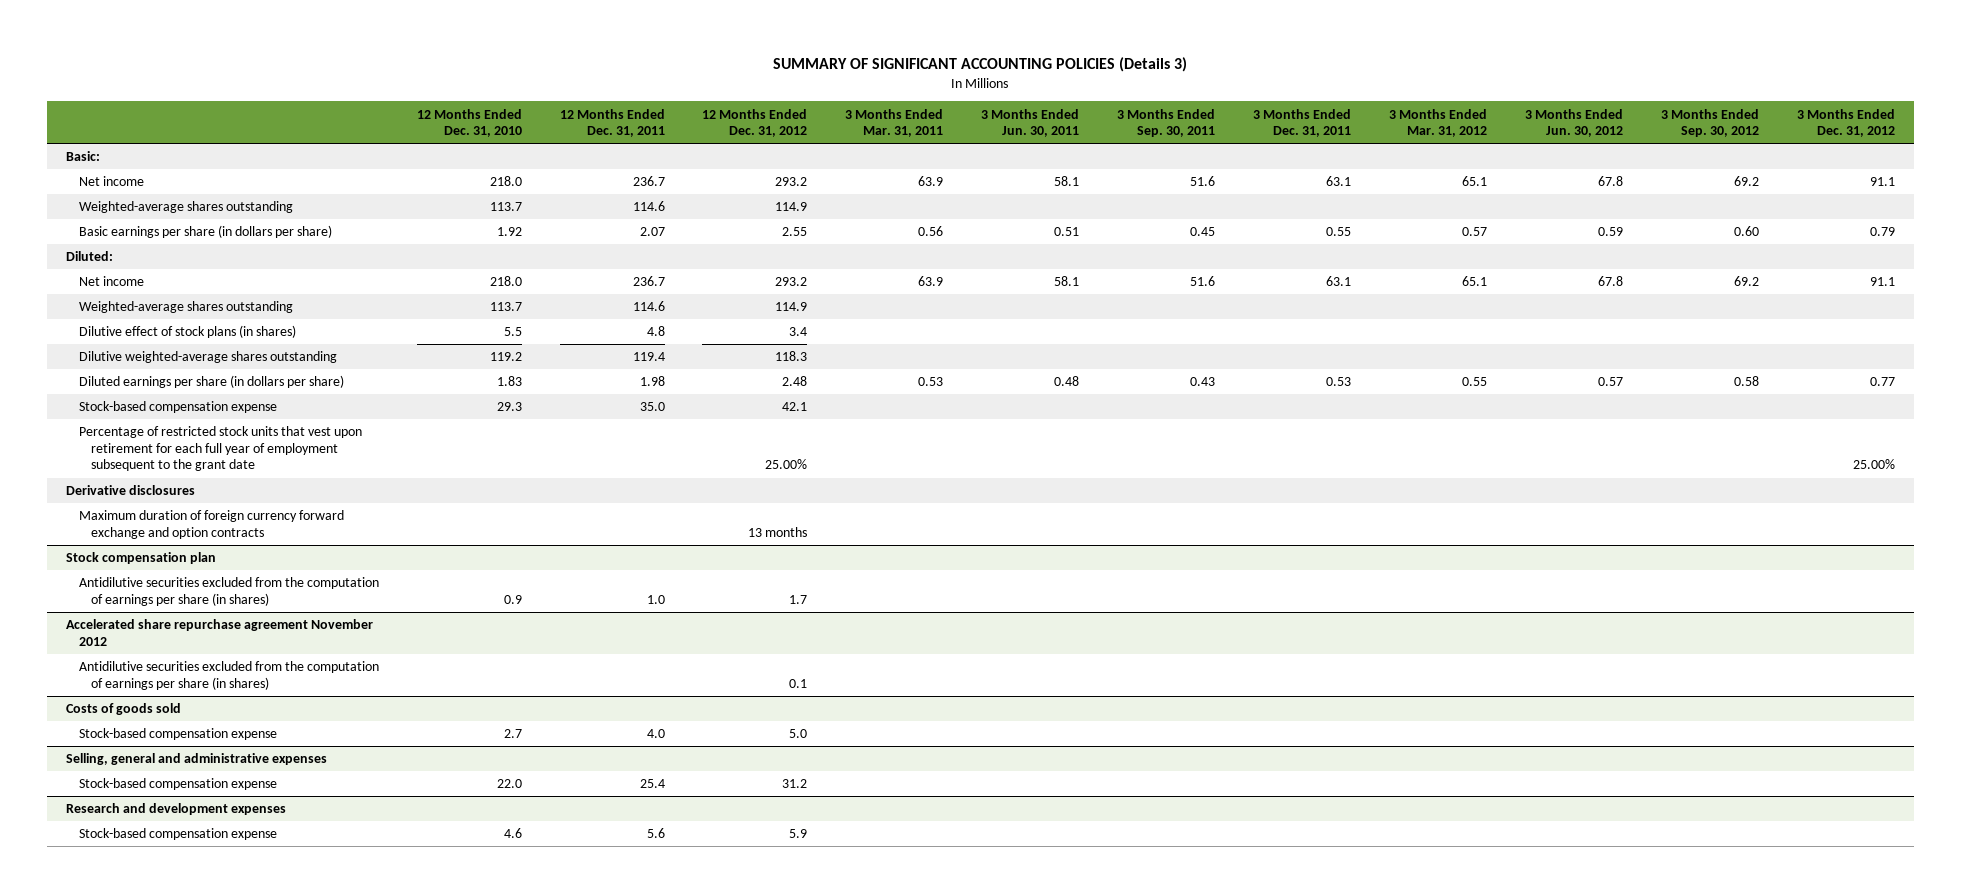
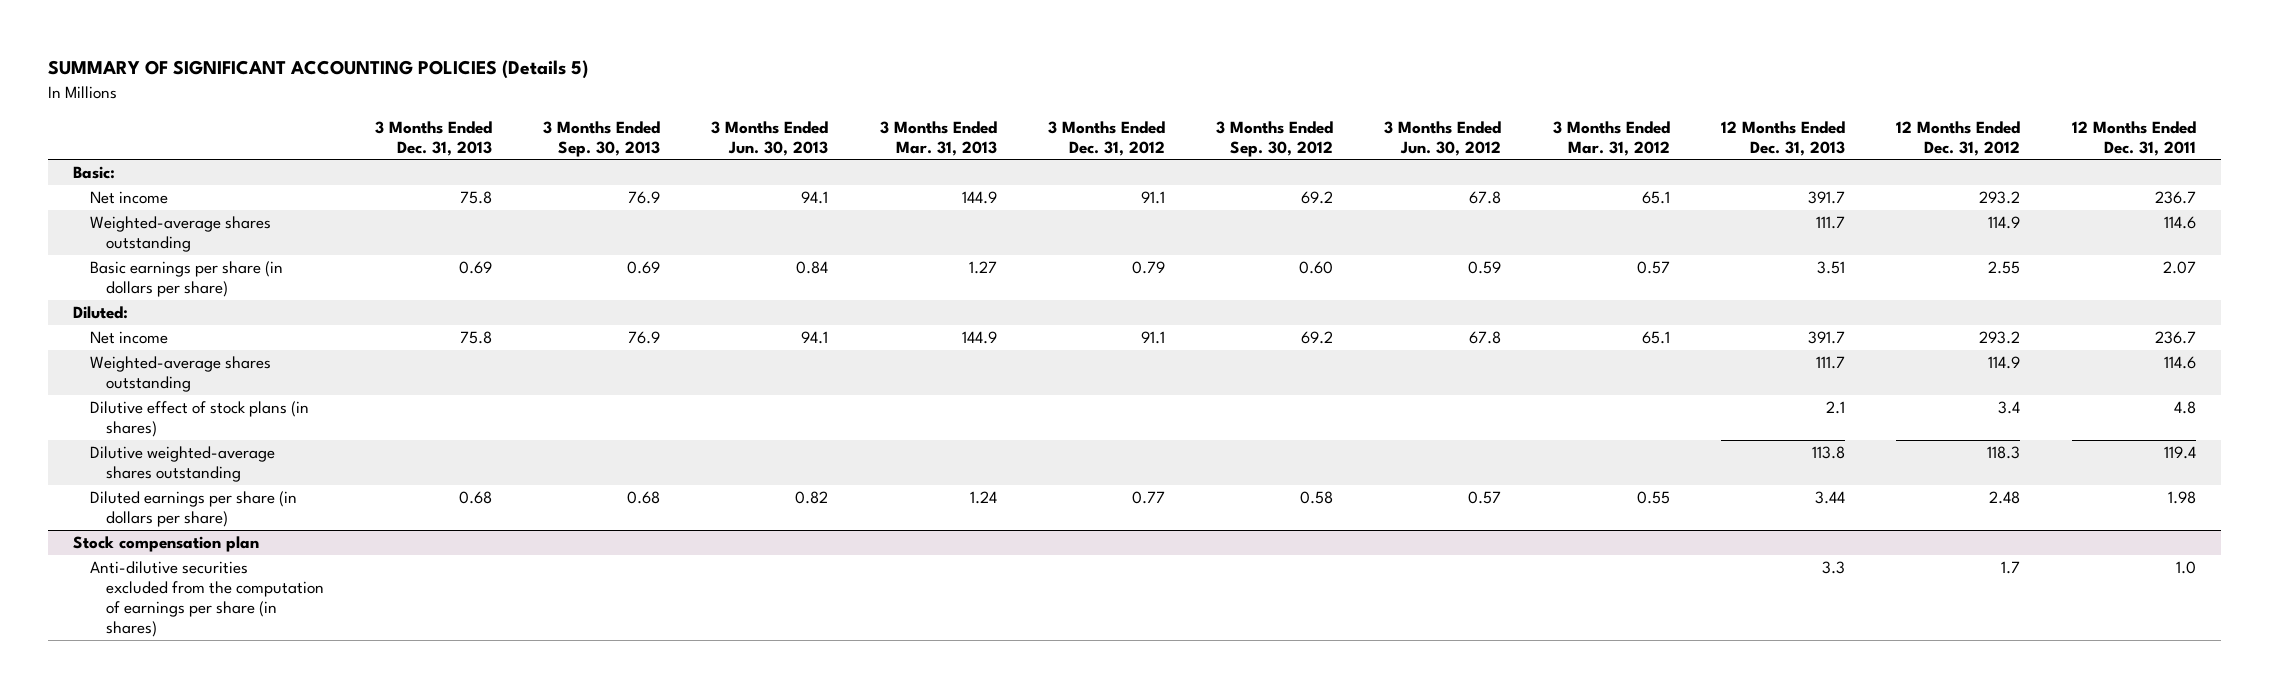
- SUMMARY OF SIGNIFICANT ACCOUNTING POLICIES (Details 3)
+ SUMMARY OF SIGNIFICANT ACCOUNTING POLICIES (Details 5)
- | 12 Months Ended Dec. 31, 2010 | 12 Months Ended Dec. 31, 2011 | 12 Months Ended Dec. 31, 2012 | 3 Months Ended Mar. 31, 2011 | 3 Months Ended Jun. 30, 2011 | 3 Months Ended Sep. 30, 2011 | 3 Months Ended Dec. 31, 2011 | 3 Months Ended Mar. 31, 2012 | 3 Months Ended Jun. 30, 2012 | 3 Months Ended Sep. 30, 2012 | 3 Months Ended Dec. 31, 2012
+ | 3 Months Ended Dec. 31, 2013 | 3 Months Ended Sep. 30, 2013 | 3 Months Ended Jun. 30, 2013 | 3 Months Ended Mar. 31, 2013 | 3 Months Ended Dec. 31, 2012 | 3 Months Ended Sep. 30, 2012 | 3 Months Ended Jun. 30, 2012 | 3 Months Ended Mar. 31, 2012 | 12 Months Ended Dec. 31, 2013 | 12 Months Ended Dec. 31, 2012 | 12 Months Ended Dec. 31, 2011
- Stock-based compensation expense | 29.3 | 35.0 | 42.1 | | | | | | | |
- Percentage of restricted stock units that vest upon retirement for each full year of employment subsequent to the grant date | | | 25.00% | | | | | | | | 25.00%
- Derivative disclosures
- Maximum duration of foreign currency forward exchange and option contracts | | | 13 months | | | | | | | |
@ Stock compensation plan
- Antidilutive securities excluded from the computation of earnings per share (in shares) | 0.9 | 1.0 | 1.7 | | | | | | | |
- Accelerated share repurchase agreement November 2012
- Antidilutive securities excluded from the computation of earnings per share (in shares) | | | 0.1 | | | | | | | |
- Costs of goods sold
- Stock-based compensation expense | 2.7 | 4.0 | 5.0 | | | | | | | |
- Selling, general and administrative expenses
- Stock-based compensation expense | 22.0 | 25.4 | 31.2 | | | | | | | |
- Research and development expenses
- Stock-based compensation expense | 4.6 | 5.6 | 5.9 | | | | | | | |
@ Stock compensation plan
+ Anti-dilutive securities excluded from the computation of earnings per share (in shares) | | | | | | | | | 3.3 | 1.7 | 1.0

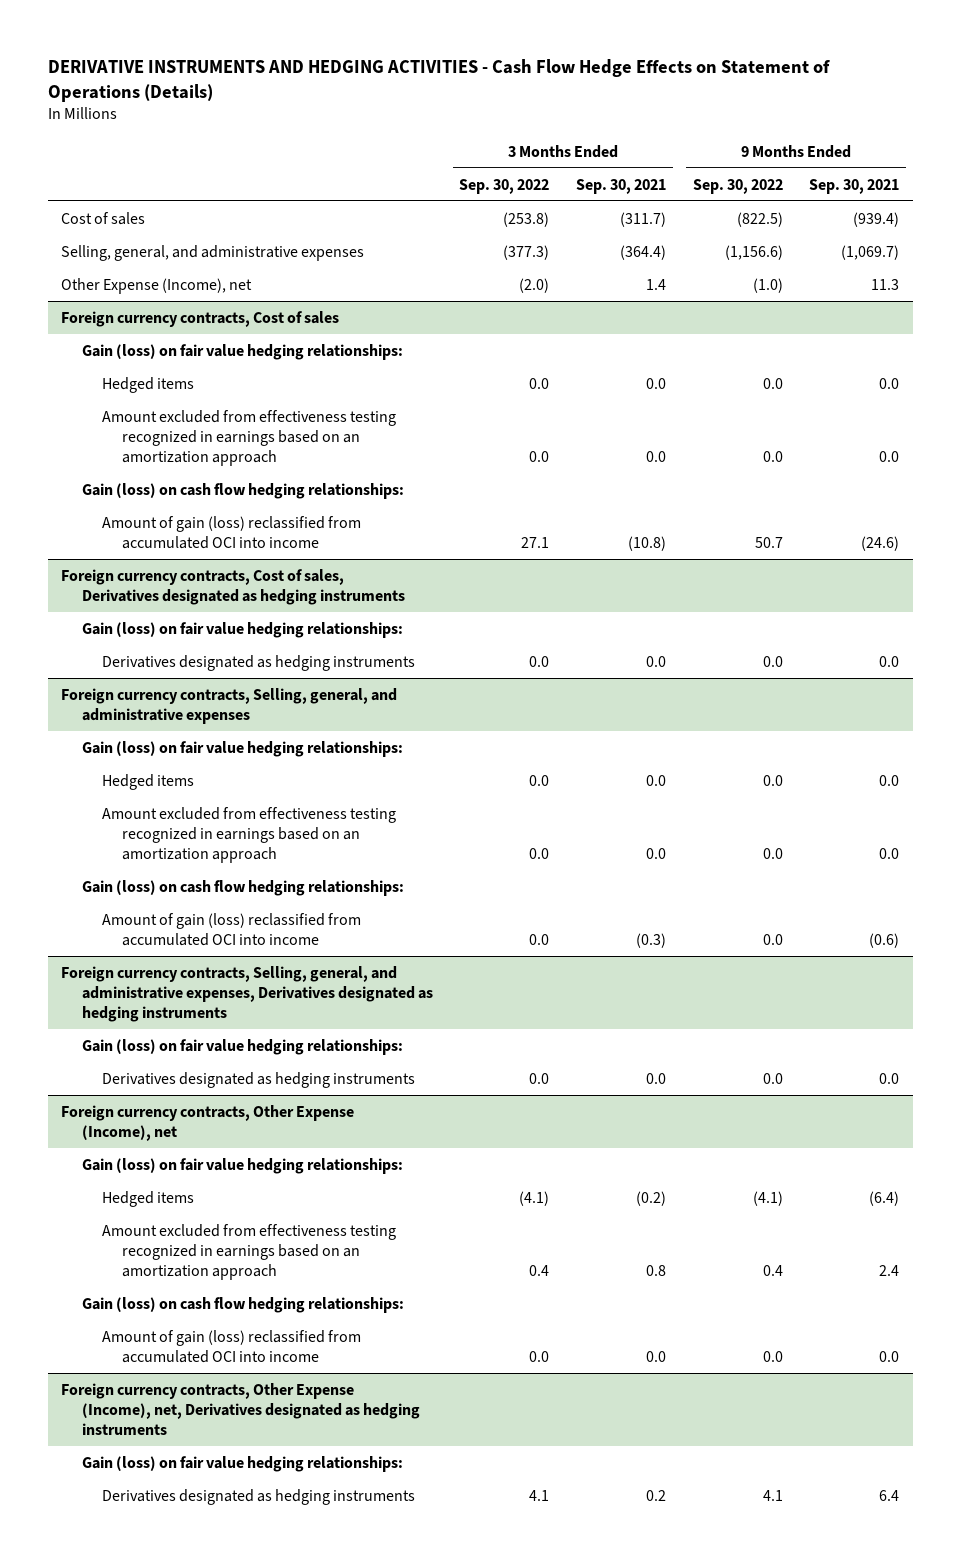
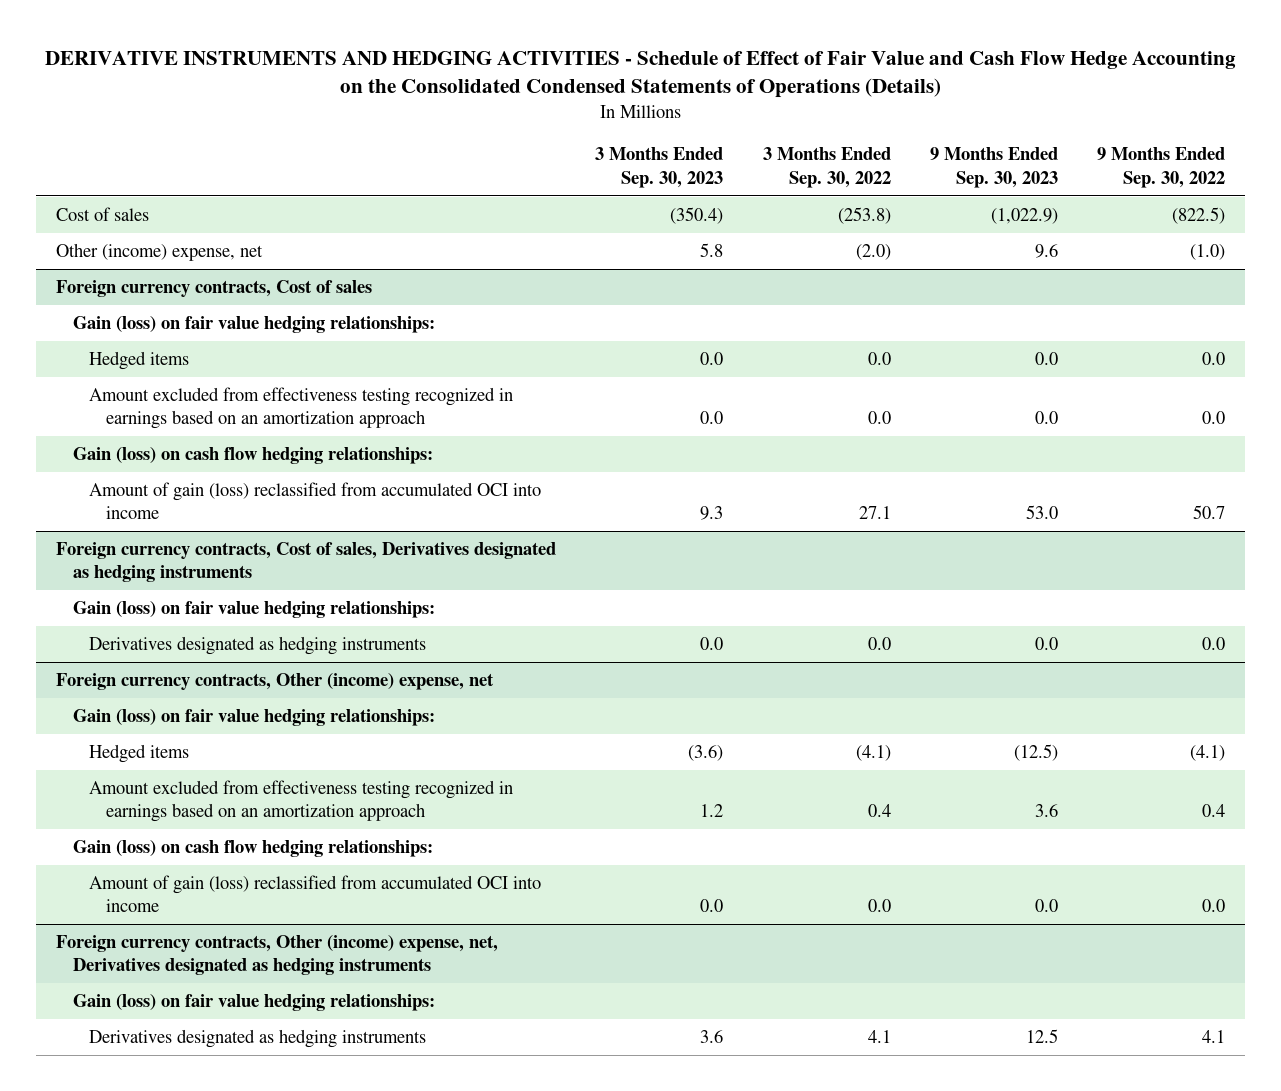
- DERIVATIVE INSTRUMENTS AND HEDGING ACTIVITIES - Cash Flow Hedge Effects on Statement of Operations (Details)
+ DERIVATIVE INSTRUMENTS AND HEDGING ACTIVITIES - Schedule of Effect of Fair Value and Cash Flow Hedge Accounting on the Consolidated Condensed Statements of Operations (Details)
- | 3 Months Ended Sep. 30, 2022 | 3 Months Ended Sep. 30, 2021 | 9 Months Ended Sep. 30, 2022 | 9 Months Ended Sep. 30, 2021
+ | 3 Months Ended Sep. 30, 2023 | 3 Months Ended Sep. 30, 2022 | 9 Months Ended Sep. 30, 2023 | 9 Months Ended Sep. 30, 2022
- Selling, general, and administrative expenses | (377.3) | (364.4) | (1,156.6) | (1,069.7)
- Other Expense (Income), net | (2.0) | 1.4 | (1.0) | 11.3
+ Other (income) expense, net | 5.8 | (2.0) | 9.6 | (1.0)
- Foreign currency contracts, Selling, general, and administrative expenses
- Gain (loss) on fair value hedging relationships:
- Hedged items | 0.0 | 0.0 | 0.0 | 0.0
- Amount excluded from effectiveness testing recognized in earnings based on an amortization approach | 0.0 | 0.0 | 0.0 | 0.0
- Gain (loss) on cash flow hedging relationships:
- Amount of gain (loss) reclassified from accumulated OCI into income | 0.0 | (0.3) | 0.0 | (0.6)
- Foreign currency contracts, Selling, general, and administrative expenses, Derivatives designated as hedging instruments
- Gain (loss) on fair value hedging relationships:
- Derivatives designated as hedging instruments | 0.0 | 0.0 | 0.0 | 0.0
- Foreign currency contracts, Other Expense (Income), net
+ Foreign currency contracts, Other (income) expense, net
- Foreign currency contracts, Other Expense (Income), net, Derivatives designated as hedging instruments
+ Foreign currency contracts, Other (income) expense, net, Derivatives designated as hedging instruments

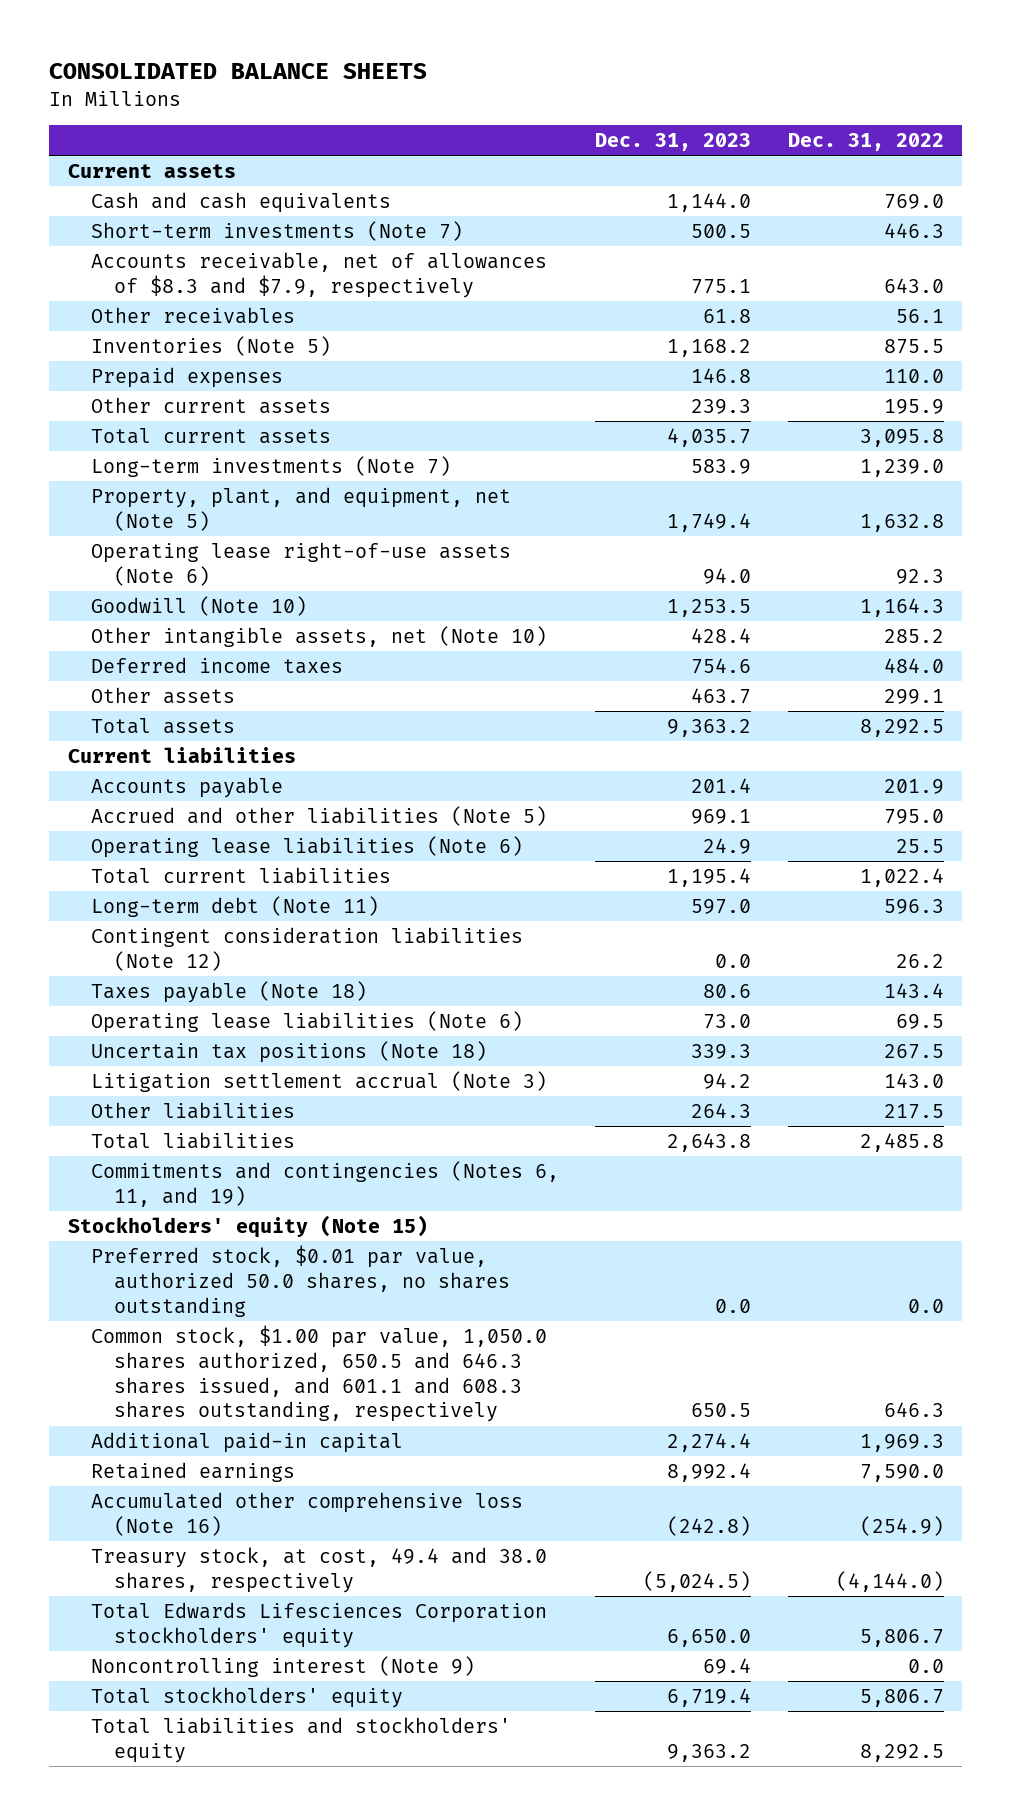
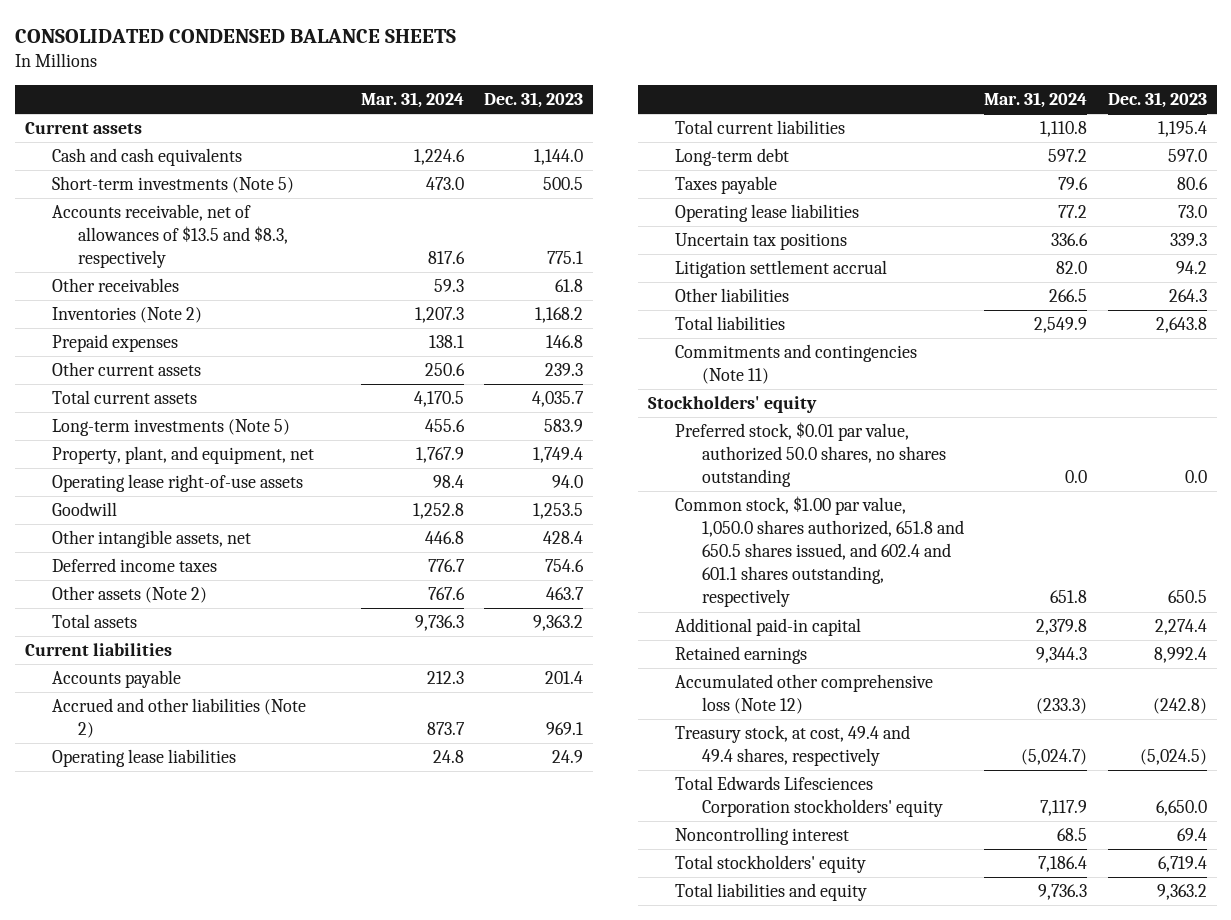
- CONSOLIDATED BALANCE SHEETS
+ CONSOLIDATED CONDENSED BALANCE SHEETS
- | Dec. 31, 2023 | Dec. 31, 2022
+ | Mar. 31, 2024 | Dec. 31, 2023
- Short-term investments (Note 7) | 500.5 | 446.3
- Accounts receivable, net of allowances of $8.3 and $7.9, respectively | 775.1 | 643.0
+ Short-term investments (Note 5) | 473.0 | 500.5
+ Accounts receivable, net of allowances of $13.5 and $8.3, respectively | 817.6 | 775.1
- Inventories (Note 5) | 1,168.2 | 875.5
+ Inventories (Note 2) | 1,207.3 | 1,168.2
- Long-term investments (Note 7) | 583.9 | 1,239.0
- Property, plant, and equipment, net (Note 5) | 1,749.4 | 1,632.8
- Operating lease right-of-use assets (Note 6) | 94.0 | 92.3
- Goodwill (Note 10) | 1,253.5 | 1,164.3
- Other intangible assets, net (Note 10) | 428.4 | 285.2
+ Long-term investments (Note 5) | 455.6 | 583.9
+ Property, plant, and equipment, net | 1,767.9 | 1,749.4
+ Operating lease right-of-use assets | 98.4 | 94.0
+ Goodwill | 1,252.8 | 1,253.5
+ Other intangible assets, net | 446.8 | 428.4
- Other assets | 463.7 | 299.1
+ Other assets (Note 2) | 767.6 | 463.7
- Accrued and other liabilities (Note 5) | 969.1 | 795.0
- Operating lease liabilities (Note 6) | 24.9 | 25.5
+ Accrued and other liabilities (Note 2) | 873.7 | 969.1
+ Operating lease liabilities | 24.8 | 24.9
- Long-term debt (Note 11) | 597.0 | 596.3
- Contingent consideration liabilities (Note 12) | 0.0 | 26.2
- Taxes payable (Note 18) | 80.6 | 143.4
- Operating lease liabilities (Note 6) | 73.0 | 69.5
- Uncertain tax positions (Note 18) | 339.3 | 267.5
- Litigation settlement accrual (Note 3) | 94.2 | 143.0
+ Long-term debt | 597.2 | 597.0
+ Taxes payable | 79.6 | 80.6
+ Operating lease liabilities | 77.2 | 73.0
+ Uncertain tax positions | 336.6 | 339.3
+ Litigation settlement accrual | 82.0 | 94.2
- Commitments and contingencies (Notes 6, 11, and 19)
- Stockholders' equity (Note 15)
+ Commitments and contingencies (Note 11)
+ Stockholders' equity
- Common stock, $1.00 par value, 1,050.0 shares authorized, 650.5 and 646.3 shares issued, and 601.1 and 608.3 shares outstanding, respectively | 650.5 | 646.3
+ Common stock, $1.00 par value, 1,050.0 shares authorized, 651.8 and 650.5 shares issued, and 602.4 and 601.1 shares outstanding, respectively | 651.8 | 650.5
- Accumulated other comprehensive loss (Note 16) | (242.8) | (254.9)
- Treasury stock, at cost, 49.4 and 38.0 shares, respectively | (5,024.5) | (4,144.0)
+ Accumulated other comprehensive loss (Note 12) | (233.3) | (242.8)
+ Treasury stock, at cost, 49.4 and 49.4 shares, respectively | (5,024.7) | (5,024.5)
- Noncontrolling interest (Note 9) | 69.4 | 0.0
+ Noncontrolling interest | 68.5 | 69.4
- Total liabilities and stockholders' equity | 9,363.2 | 8,292.5
+ Total liabilities and equity | 9,736.3 | 9,363.2

